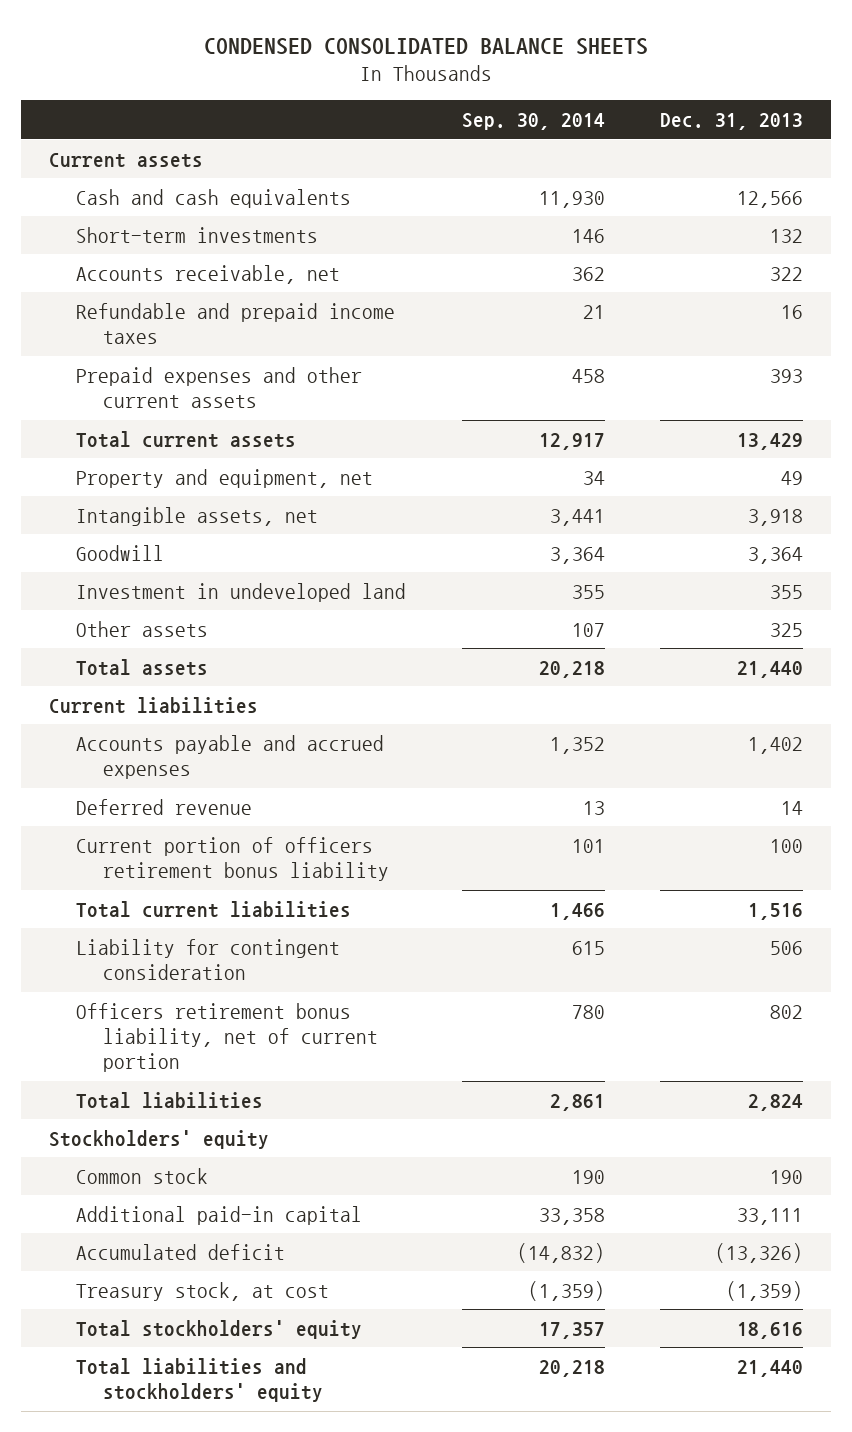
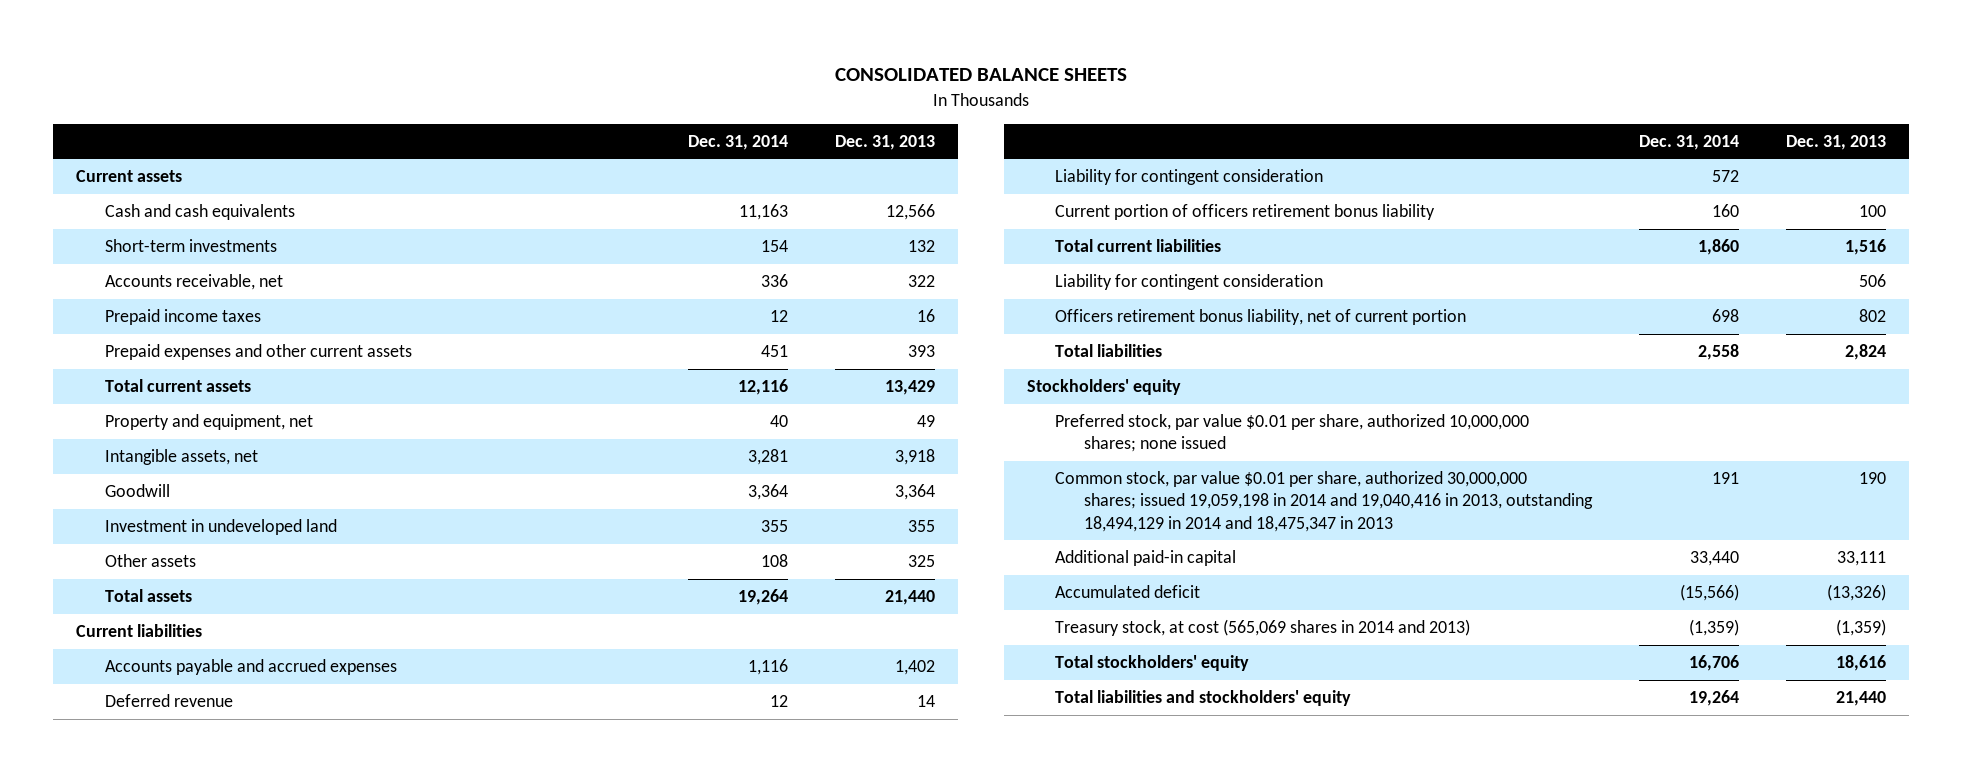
- CONDENSED CONSOLIDATED BALANCE SHEETS
+ CONSOLIDATED BALANCE SHEETS
- | Sep. 30, 2014 | Dec. 31, 2013
+ | Dec. 31, 2014 | Dec. 31, 2013
- Refundable and prepaid income taxes | 21 | 16
+ Prepaid income taxes | 12 | 16
+ Liability for contingent consideration | 572 |
- Common stock | 190 | 190
+ Preferred stock, par value $0.01 per share, authorized 10,000,000 shares; none issued
+ Common stock, par value $0.01 per share, authorized 30,000,000 shares; issued 19,059,198 in 2014 and 19,040,416 in 2013, outstanding 18,494,129 in 2014 and 18,475,347 in 2013 | 191 | 190
- Treasury stock, at cost | (1,359) | (1,359)
+ Treasury stock, at cost (565,069 shares in 2014 and 2013) | (1,359) | (1,359)

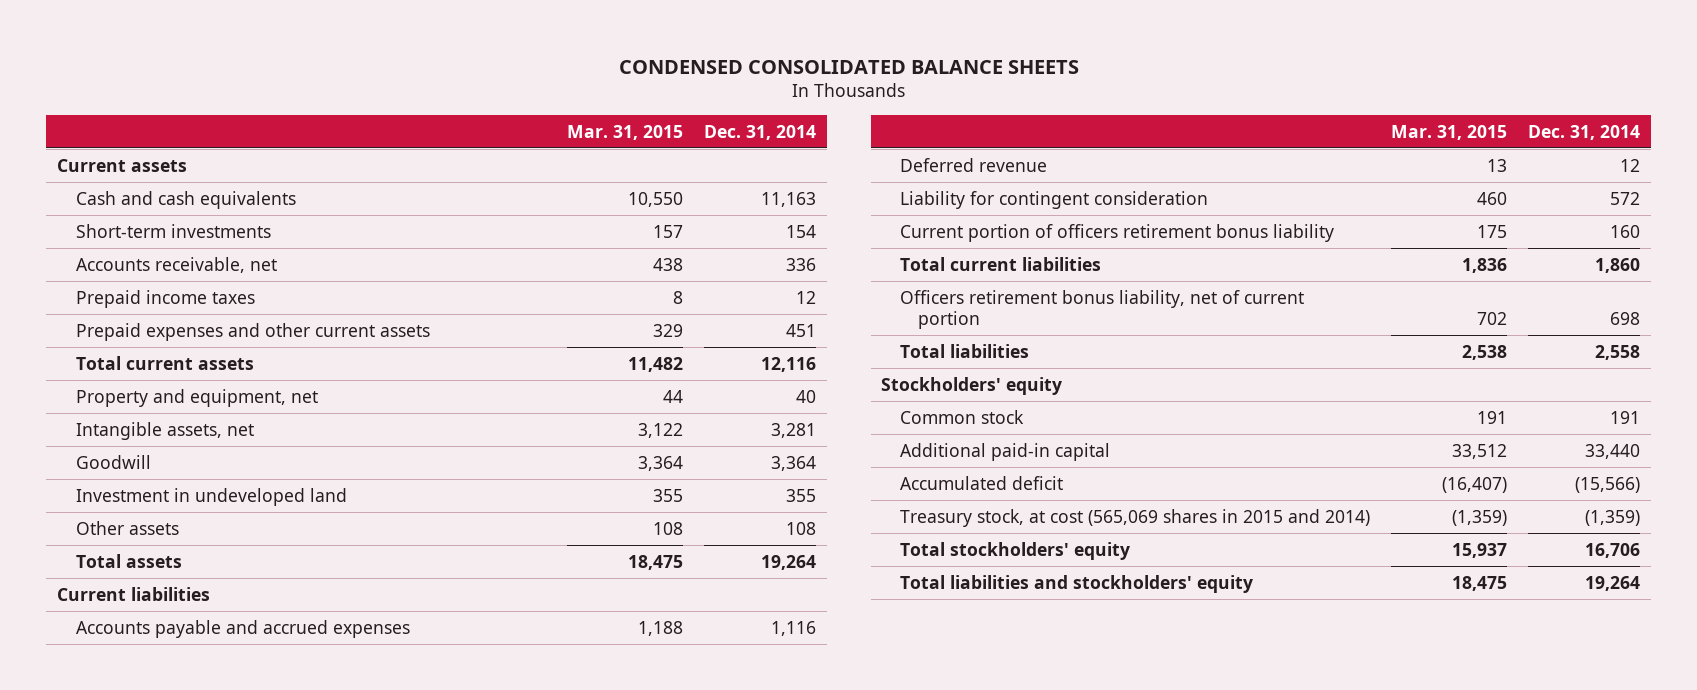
- CONSOLIDATED BALANCE SHEETS
+ CONDENSED CONSOLIDATED BALANCE SHEETS
- | Dec. 31, 2014 | Dec. 31, 2013
+ | Mar. 31, 2015 | Dec. 31, 2014
- Liability for contingent consideration | | 506
- Preferred stock, par value $0.01 per share, authorized 10,000,000 shares; none issued
- Common stock, par value $0.01 per share, authorized 30,000,000 shares; issued 19,059,198 in 2014 and 19,040,416 in 2013, outstanding 18,494,129 in 2014 and 18,475,347 in 2013 | 191 | 190
+ Common stock | 191 | 191
- Treasury stock, at cost (565,069 shares in 2014 and 2013) | (1,359) | (1,359)
+ Treasury stock, at cost (565,069 shares in 2015 and 2014) | (1,359) | (1,359)

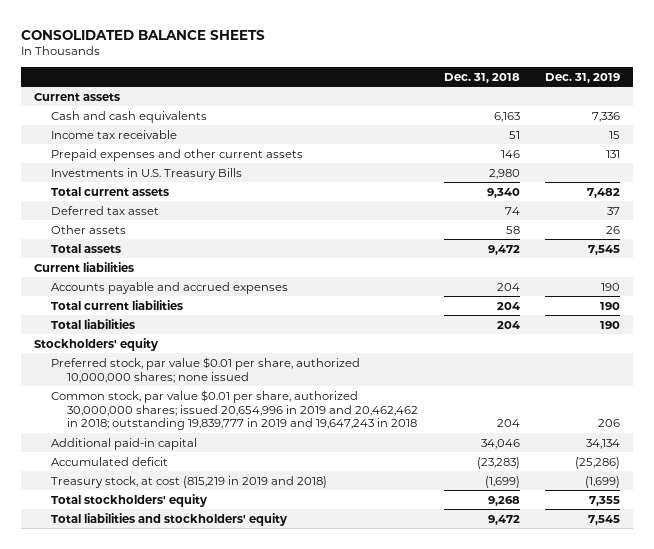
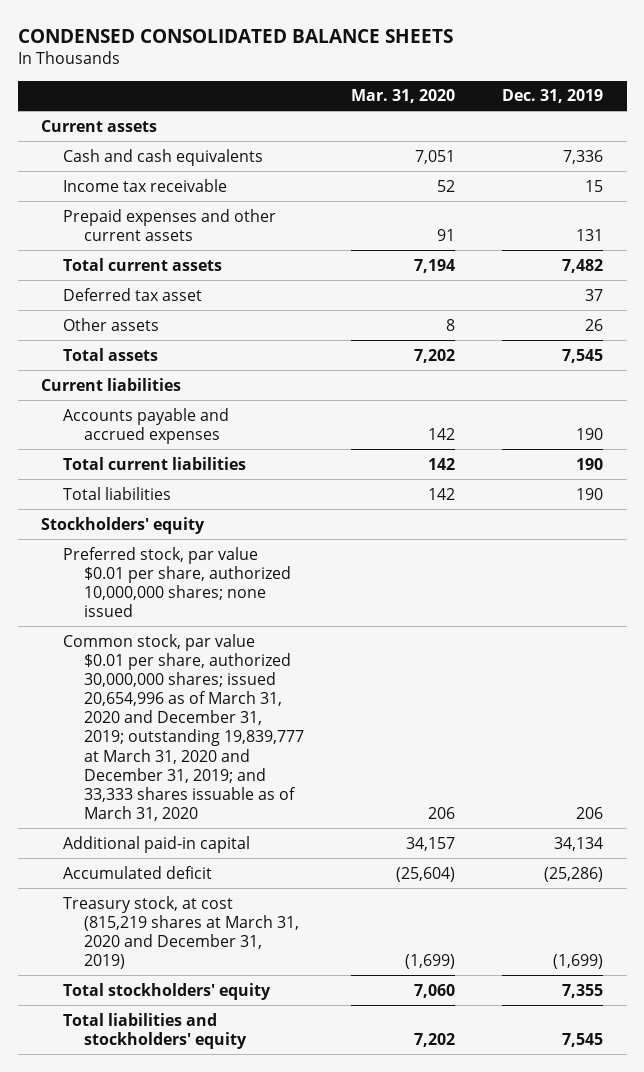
- CONSOLIDATED BALANCE SHEETS
+ CONDENSED CONSOLIDATED BALANCE SHEETS
- | Dec. 31, 2018 | Dec. 31, 2019
+ | Mar. 31, 2020 | Dec. 31, 2019
- Investments in U.S. Treasury Bills | 2,980 |
- Common stock, par value $0.01 per share, authorized 30,000,000 shares; issued 20,654,996 in 2019 and 20,462,462 in 2018; outstanding 19,839,777 in 2019 and 19,647,243 in 2018 | 204 | 206
+ Common stock, par value $0.01 per share, authorized 30,000,000 shares; issued 20,654,996 as of March 31, 2020 and December 31, 2019; outstanding 19,839,777 at March 31, 2020 and December 31, 2019; and 33,333 shares issuable as of March 31, 2020 | 206 | 206
- Treasury stock, at cost (815,219 in 2019 and 2018) | (1,699) | (1,699)
+ Treasury stock, at cost (815,219 shares at March 31, 2020 and December 31, 2019) | (1,699) | (1,699)

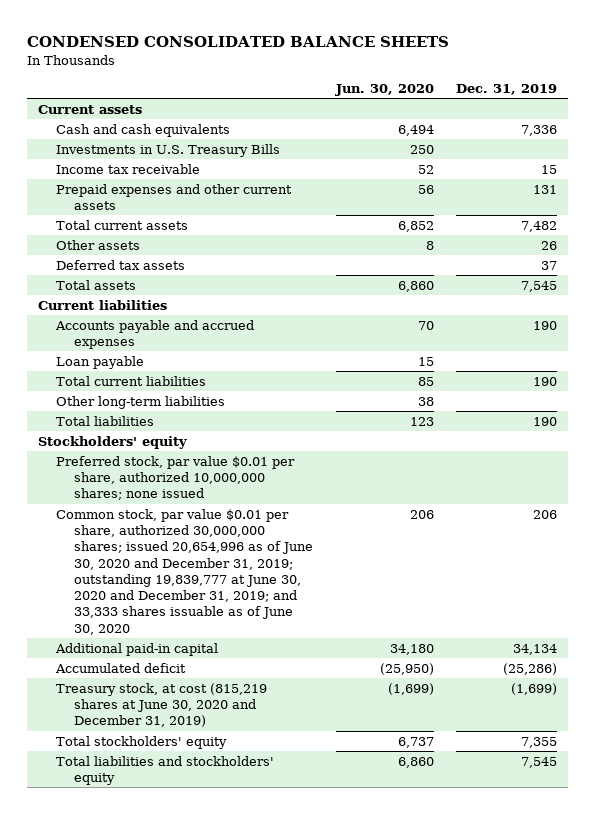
- | Mar. 31, 2020 | Dec. 31, 2019
+ | Jun. 30, 2020 | Dec. 31, 2019
+ Investments in U.S. Treasury Bills | 250 |
- Deferred tax asset | | 37
+ Deferred tax assets | | 37
+ Loan payable | 15 |
+ Other long-term liabilities | 38 |
- Common stock, par value $0.01 per share, authorized 30,000,000 shares; issued 20,654,996 as of March 31, 2020 and December 31, 2019; outstanding 19,839,777 at March 31, 2020 and December 31, 2019; and 33,333 shares issuable as of March 31, 2020 | 206 | 206
+ Common stock, par value $0.01 per share, authorized 30,000,000 shares; issued 20,654,996 as of June 30, 2020 and December 31, 2019; outstanding 19,839,777 at June 30, 2020 and December 31, 2019; and 33,333 shares issuable as of June 30, 2020 | 206 | 206
- Treasury stock, at cost (815,219 shares at March 31, 2020 and December 31, 2019) | (1,699) | (1,699)
+ Treasury stock, at cost (815,219 shares at June 30, 2020 and December 31, 2019) | (1,699) | (1,699)

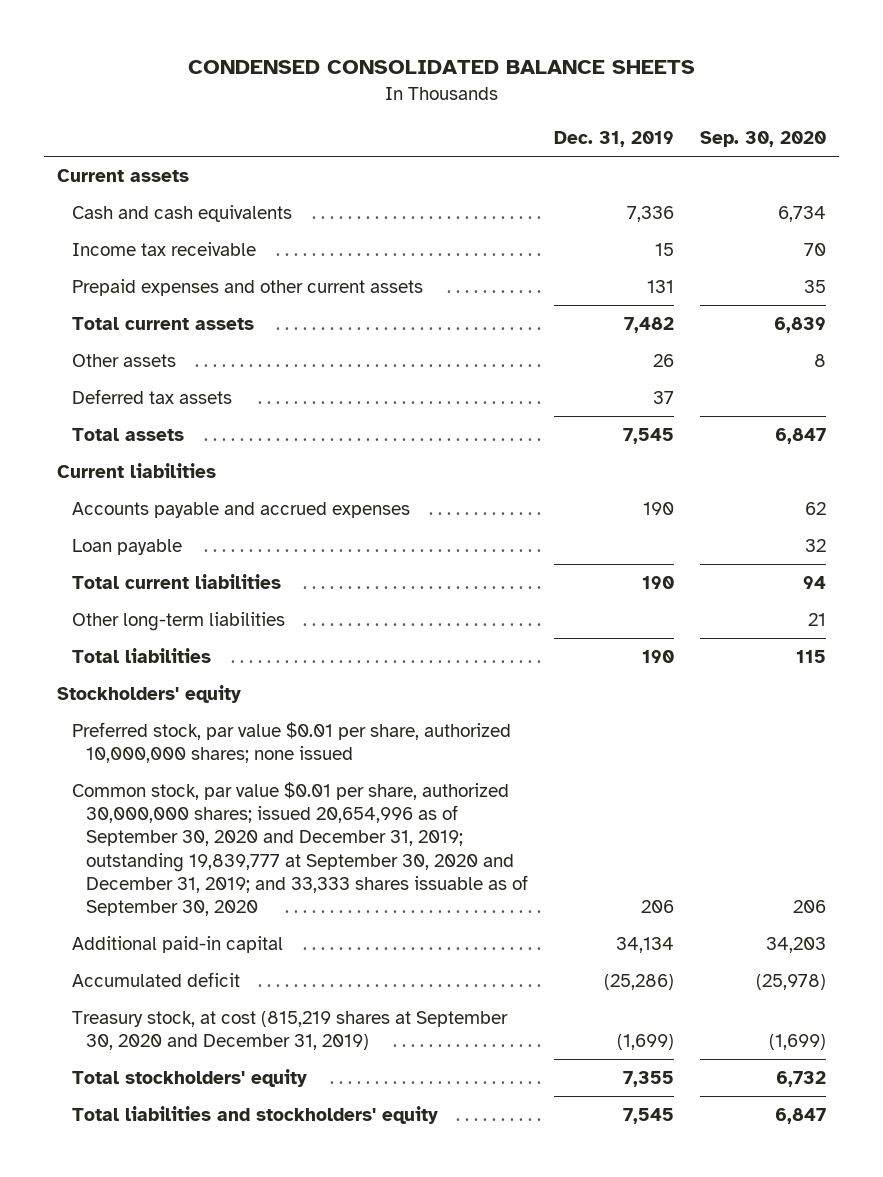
- | Jun. 30, 2020 | Dec. 31, 2019
+ | Dec. 31, 2019 | Sep. 30, 2020
- Investments in U.S. Treasury Bills | 250 |
- Common stock, par value $0.01 per share, authorized 30,000,000 shares; issued 20,654,996 as of June 30, 2020 and December 31, 2019; outstanding 19,839,777 at June 30, 2020 and December 31, 2019; and 33,333 shares issuable as of June 30, 2020 | 206 | 206
+ Common stock, par value $0.01 per share, authorized 30,000,000 shares; issued 20,654,996 as of September 30, 2020 and December 31, 2019; outstanding 19,839,777 at September 30, 2020 and December 31, 2019; and 33,333 shares issuable as of September 30, 2020 | 206 | 206
- Treasury stock, at cost (815,219 shares at June 30, 2020 and December 31, 2019) | (1,699) | (1,699)
+ Treasury stock, at cost (815,219 shares at September 30, 2020 and December 31, 2019) | (1,699) | (1,699)

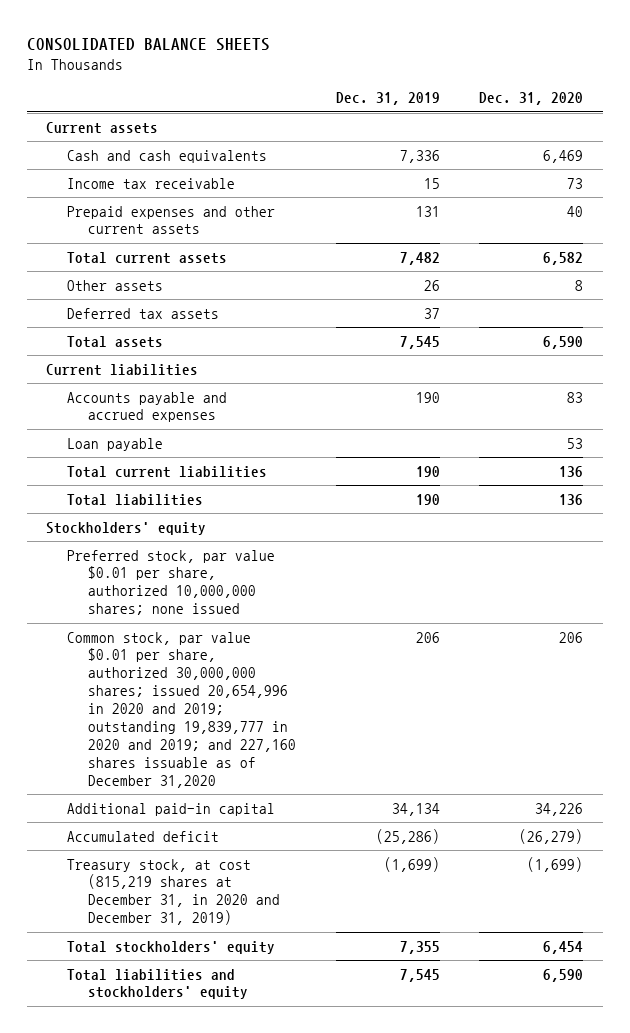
- CONDENSED CONSOLIDATED BALANCE SHEETS
+ CONSOLIDATED BALANCE SHEETS
- | Dec. 31, 2019 | Sep. 30, 2020
+ | Dec. 31, 2019 | Dec. 31, 2020
- Other long-term liabilities | | 21
- Common stock, par value $0.01 per share, authorized 30,000,000 shares; issued 20,654,996 as of September 30, 2020 and December 31, 2019; outstanding 19,839,777 at September 30, 2020 and December 31, 2019; and 33,333 shares issuable as of September 30, 2020 | 206 | 206
+ Common stock, par value $0.01 per share, authorized 30,000,000 shares; issued 20,654,996 in 2020 and 2019; outstanding 19,839,777 in 2020 and 2019; and 227,160 shares issuable as of December 31,2020 | 206 | 206
- Treasury stock, at cost (815,219 shares at September 30, 2020 and December 31, 2019) | (1,699) | (1,699)
+ Treasury stock, at cost (815,219 shares at December 31, in 2020 and December 31, 2019) | (1,699) | (1,699)

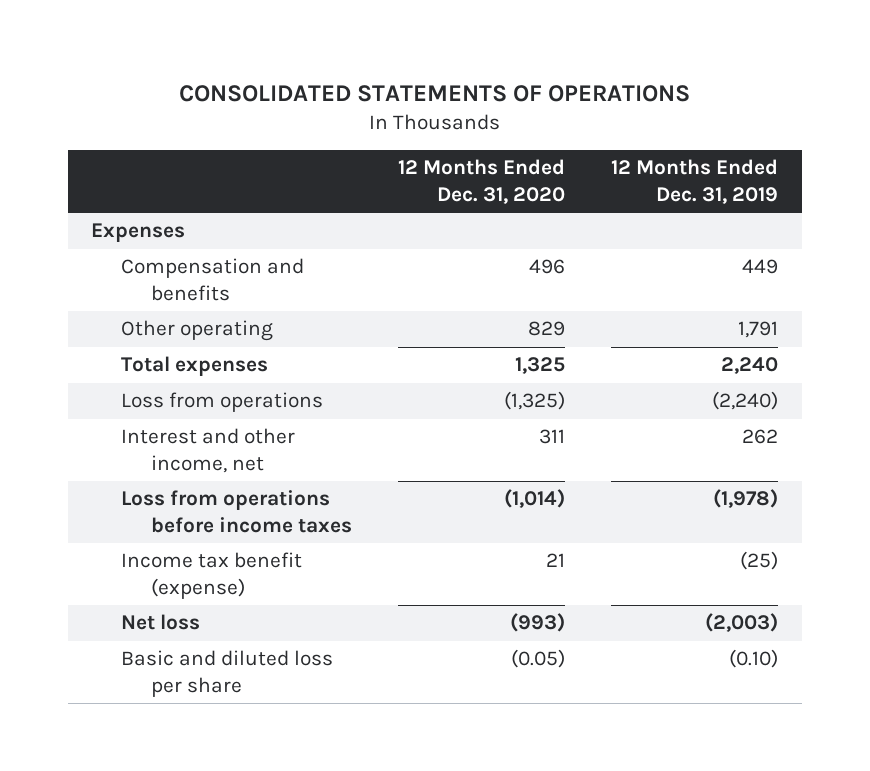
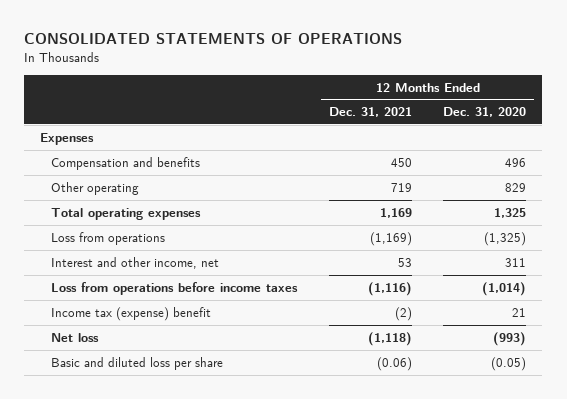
- | 12 Months Ended Dec. 31, 2020 | 12 Months Ended Dec. 31, 2019
+ | 12 Months Ended Dec. 31, 2021 | 12 Months Ended Dec. 31, 2020
- Total expenses | 1,325 | 2,240
+ Total operating expenses | 1,169 | 1,325
- Income tax benefit (expense) | 21 | (25)
+ Income tax (expense) benefit | (2) | 21

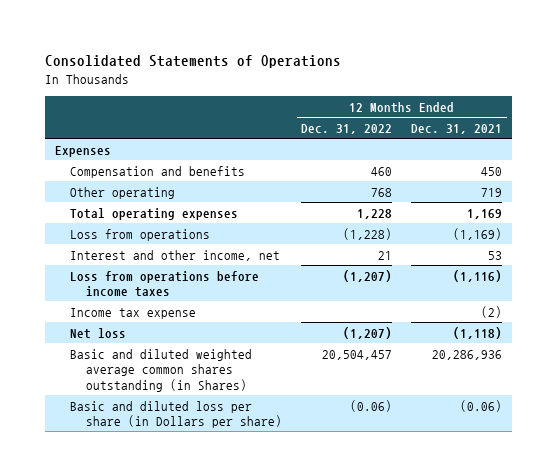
- CONSOLIDATED STATEMENTS OF OPERATIONS
+ Consolidated Statements of Operations
- | 12 Months Ended Dec. 31, 2021 | 12 Months Ended Dec. 31, 2020
+ | 12 Months Ended Dec. 31, 2022 | 12 Months Ended Dec. 31, 2021
- Income tax (expense) benefit | (2) | 21
+ Income tax expense | | (2)
- Basic and diluted loss per share | (0.06) | (0.05)
+ Basic and diluted weighted average common shares outstanding (in Shares) | 20,504,457 | 20,286,936
+ Basic and diluted loss per share (in Dollars per share) | (0.06) | (0.06)

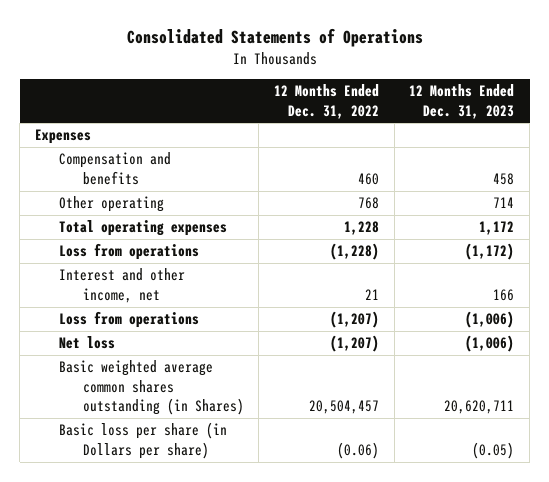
- | 12 Months Ended Dec. 31, 2022 | 12 Months Ended Dec. 31, 2021
+ | 12 Months Ended Dec. 31, 2022 | 12 Months Ended Dec. 31, 2023
- Loss from operations before income taxes | (1,207) | (1,116)
- Income tax expense | | (2)
+ Loss from operations | (1,207) | (1,006)
- Basic and diluted weighted average common shares outstanding (in Shares) | 20,504,457 | 20,286,936
- Basic and diluted loss per share (in Dollars per share) | (0.06) | (0.06)
+ Basic weighted average common shares outstanding (in Shares) | 20,504,457 | 20,620,711
+ Basic loss per share (in Dollars per share) | (0.06) | (0.05)

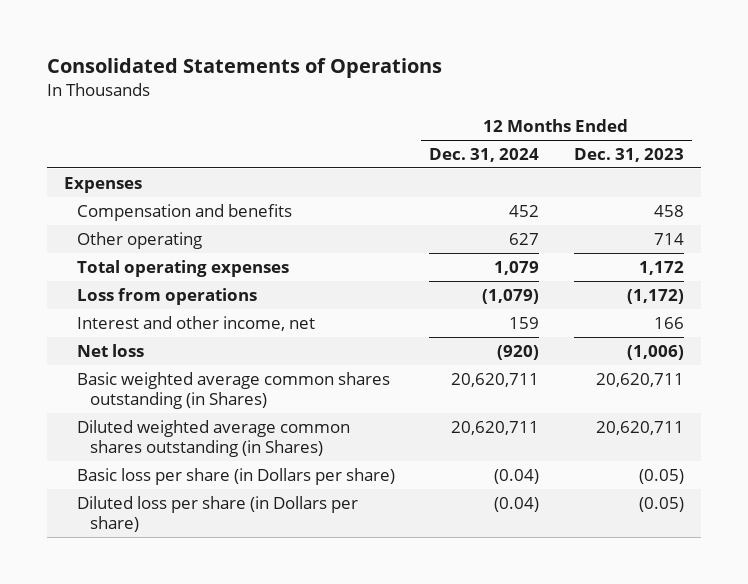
- | 12 Months Ended Dec. 31, 2022 | 12 Months Ended Dec. 31, 2023
+ | 12 Months Ended Dec. 31, 2024 | 12 Months Ended Dec. 31, 2023
- Loss from operations | (1,207) | (1,006)
+ Diluted weighted average common shares outstanding (in Shares) | 20,620,711 | 20,620,711
+ Diluted loss per share (in Dollars per share) | (0.04) | (0.05)

